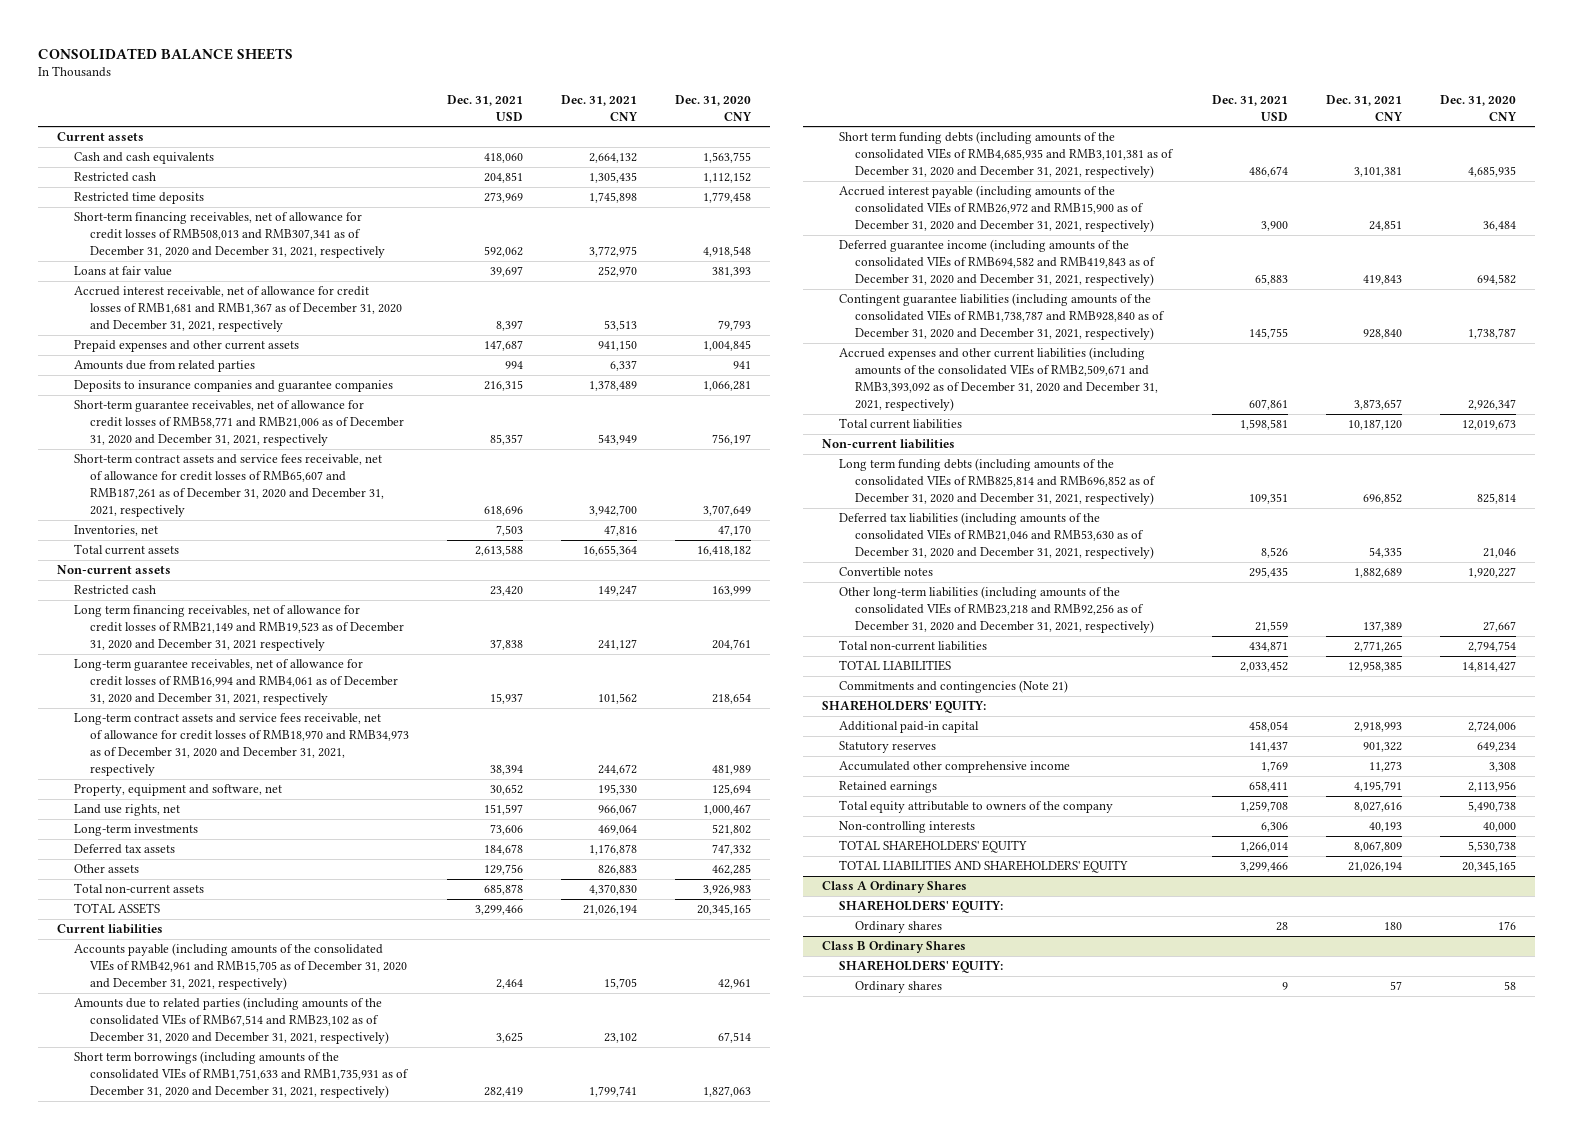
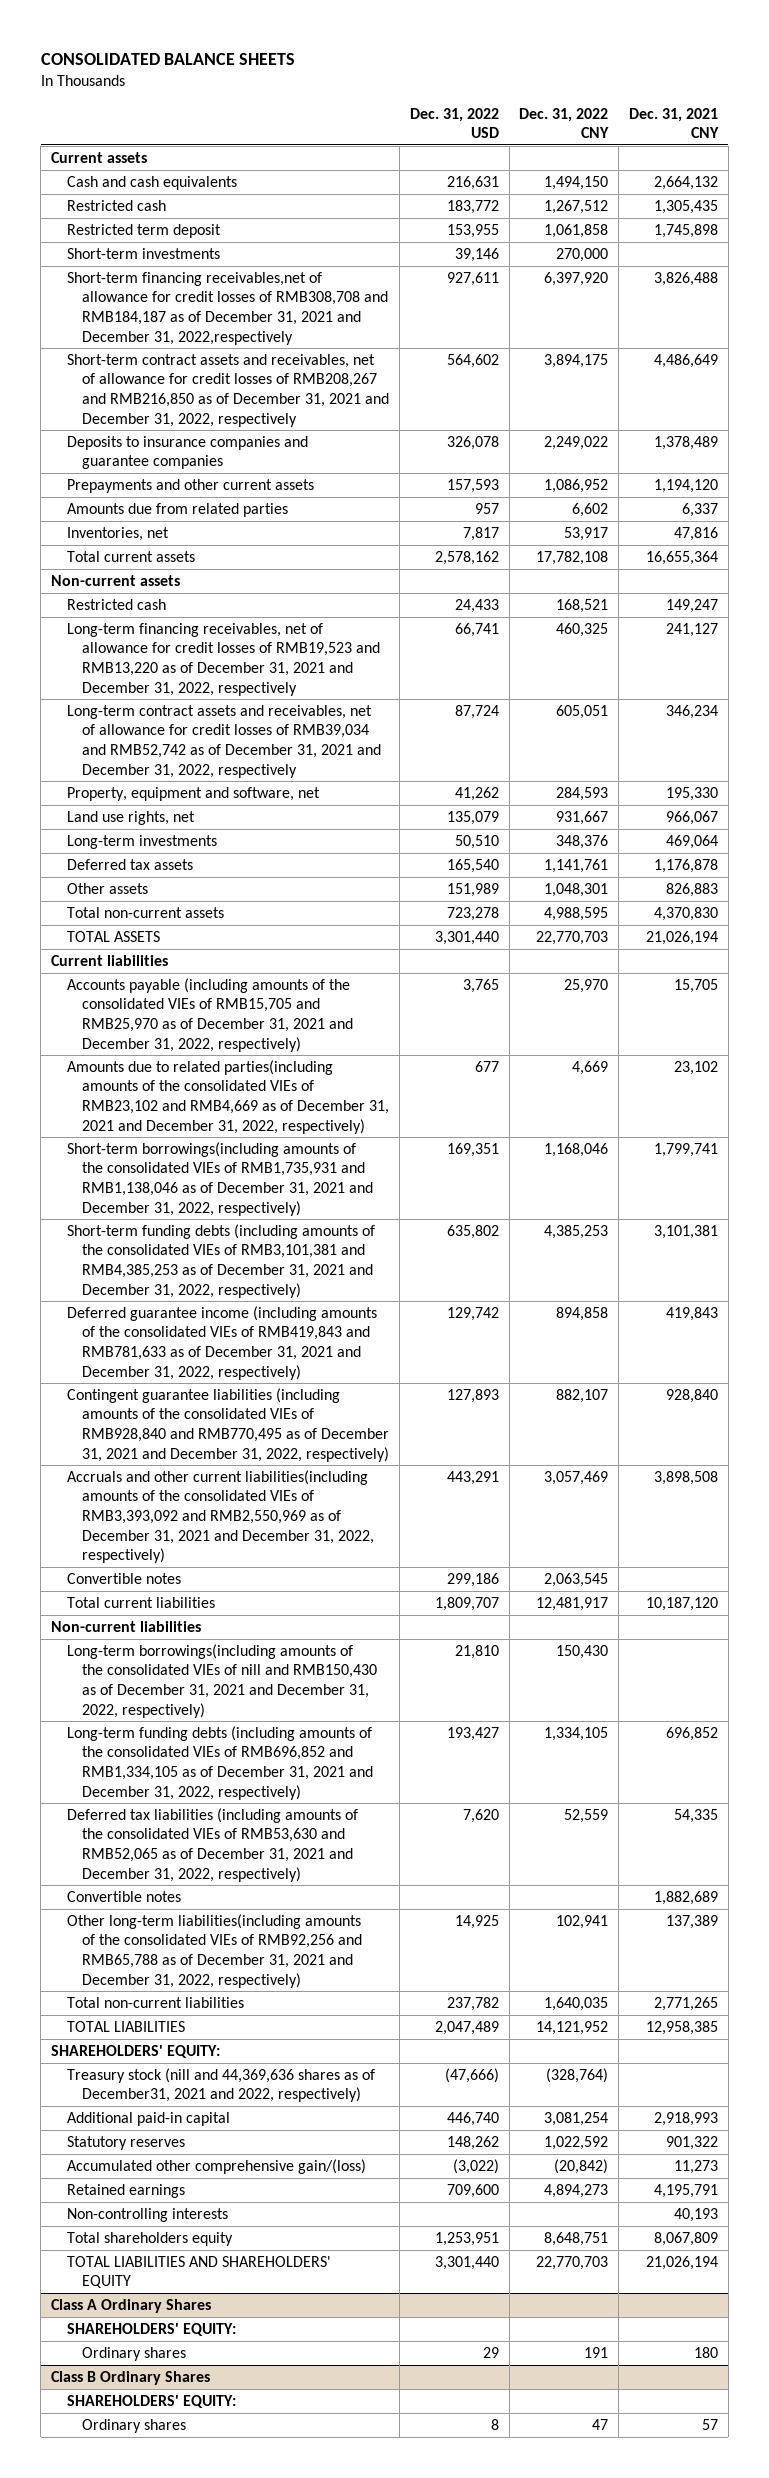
- | Dec. 31, 2021 USD | Dec. 31, 2021 CNY | Dec. 31, 2020 CNY
+ | Dec. 31, 2022 USD | Dec. 31, 2022 CNY | Dec. 31, 2021 CNY
- Restricted time deposits | 273,969 | 1,745,898 | 1,779,458
- Short-term financing receivables, net of allowance for credit losses of RMB508,013 and RMB307,341 as of December 31, 2020 and December 31, 2021, respectively | 592,062 | 3,772,975 | 4,918,548
- Loans at fair value | 39,697 | 252,970 | 381,393
- Accrued interest receivable, net of allowance for credit losses of RMB1,681 and RMB1,367 as of December 31, 2020 and December 31, 2021, respectively | 8,397 | 53,513 | 79,793
- Prepaid expenses and other current assets | 147,687 | 941,150 | 1,004,845
+ Restricted term deposit | 153,955 | 1,061,858 | 1,745,898
+ Short-term investments | 39,146 | 270,000 |
+ Short-term financing receivables,net of allowance for credit losses of RMB308,708 and RMB184,187 as of December 31, 2021 and December 31, 2022,respectively | 927,611 | 6,397,920 | 3,826,488
+ Short-term contract assets and receivables, net of allowance for credit losses of RMB208,267 and RMB216,850 as of December 31, 2021 and December 31, 2022, respectively | 564,602 | 3,894,175 | 4,486,649
- Short-term guarantee receivables, net of allowance for credit losses of RMB58,771 and RMB21,006 as of December 31, 2020 and December 31, 2021, respectively | 85,357 | 543,949 | 756,197
- Short-term contract assets and service fees receivable, net of allowance for credit losses of RMB65,607 and RMB187,261 as of December 31, 2020 and December 31, 2021, respectively | 618,696 | 3,942,700 | 3,707,649
+ Prepayments and other current assets | 157,593 | 1,086,952 | 1,194,120
moved down: Amounts due from related parties | 957 | 6,602 | 6,337
- Long term financing receivables, net of allowance for credit losses of RMB21,149 and RMB19,523 as of December 31, 2020 and December 31, 2021 respectively | 37,838 | 241,127 | 204,761
- Long-term guarantee receivables, net of allowance for credit losses of RMB16,994 and RMB4,061 as of December 31, 2020 and December 31, 2021, respectively | 15,937 | 101,562 | 218,654
- Long-term contract assets and service fees receivable, net of allowance for credit losses of RMB18,970 and RMB34,973 as of December 31, 2020 and December 31, 2021, respectively | 38,394 | 244,672 | 481,989
+ Long-term financing receivables, net of allowance for credit losses of RMB19,523 and RMB13,220 as of December 31, 2021 and December 31, 2022, respectively | 66,741 | 460,325 | 241,127
+ Long-term contract assets and receivables, net of allowance for credit losses of RMB39,034 and RMB52,742 as of December 31, 2021 and December 31, 2022, respectively | 87,724 | 605,051 | 346,234
- Accounts payable (including amounts of the consolidated VIEs of RMB42,961 and RMB15,705 as of December 31, 2020 and December 31, 2021, respectively) | 2,464 | 15,705 | 42,961
- Amounts due to related parties (including amounts of the consolidated VIEs of RMB67,514 and RMB23,102 as of December 31, 2020 and December 31, 2021, respectively) | 3,625 | 23,102 | 67,514
- Short term borrowings (including amounts of the consolidated VIEs of RMB1,751,633 and RMB1,735,931 as of December 31, 2020 and December 31, 2021, respectively) | 282,419 | 1,799,741 | 1,827,063
- Short term funding debts (including amounts of the consolidated VIEs of RMB4,685,935 and RMB3,101,381 as of December 31, 2020 and December 31, 2021, respectively) | 486,674 | 3,101,381 | 4,685,935
- Accrued interest payable (including amounts of the consolidated VIEs of RMB26,972 and RMB15,900 as of December 31, 2020 and December 31, 2021, respectively) | 3,900 | 24,851 | 36,484
- Deferred guarantee income (including amounts of the consolidated VIEs of RMB694,582 and RMB419,843 as of December 31, 2020 and December 31, 2021, respectively) | 65,883 | 419,843 | 694,582
- Contingent guarantee liabilities (including amounts of the consolidated VIEs of RMB1,738,787 and RMB928,840 as of December 31, 2020 and December 31, 2021, respectively) | 145,755 | 928,840 | 1,738,787
- Accrued expenses and other current liabilities (including amounts of the consolidated VIEs of RMB2,509,671 and RMB3,393,092 as of December 31, 2020 and December 31, 2021, respectively) | 607,861 | 3,873,657 | 2,926,347
+ Accounts payable (including amounts of the consolidated VIEs of RMB15,705 and RMB25,970 as of December 31, 2021 and December 31, 2022, respectively) | 3,765 | 25,970 | 15,705
+ Amounts due to related parties(including amounts of the consolidated VIEs of RMB23,102 and RMB4,669 as of December 31, 2021 and December 31, 2022, respectively) | 677 | 4,669 | 23,102
+ Short-term borrowings(including amounts of the consolidated VIEs of RMB1,735,931 and RMB1,138,046 as of December 31, 2021 and December 31, 2022, respectively) | 169,351 | 1,168,046 | 1,799,741
+ Short-term funding debts (including amounts of the consolidated VIEs of RMB3,101,381 and RMB4,385,253 as of December 31, 2021 and December 31, 2022, respectively) | 635,802 | 4,385,253 | 3,101,381
+ Deferred guarantee income (including amounts of the consolidated VIEs of RMB419,843 and RMB781,633 as of December 31, 2021 and December 31, 2022, respectively) | 129,742 | 894,858 | 419,843
+ Contingent guarantee liabilities (including amounts of the consolidated VIEs of RMB928,840 and RMB770,495 as of December 31, 2021 and December 31, 2022, respectively) | 127,893 | 882,107 | 928,840
+ Accruals and other current liabilities(including amounts of the consolidated VIEs of RMB3,393,092 and RMB2,550,969 as of December 31, 2021 and December 31, 2022, respectively) | 443,291 | 3,057,469 | 3,898,508
+ Convertible notes | 299,186 | 2,063,545 |
- Long term funding debts (including amounts of the consolidated VIEs of RMB825,814 and RMB696,852 as of December 31, 2020 and December 31, 2021, respectively) | 109,351 | 696,852 | 825,814
- Deferred tax liabilities (including amounts of the consolidated VIEs of RMB21,046 and RMB53,630 as of December 31, 2020 and December 31, 2021, respectively) | 8,526 | 54,335 | 21,046
+ Long-term borrowings(including amounts of the consolidated VIEs of nill and RMB150,430 as of December 31, 2021 and December 31, 2022, respectively) | 21,810 | 150,430 |
+ Long-term funding debts (including amounts of the consolidated VIEs of RMB696,852 and RMB1,334,105 as of December 31, 2021 and December 31, 2022, respectively) | 193,427 | 1,334,105 | 696,852
+ Deferred tax liabilities (including amounts of the consolidated VIEs of RMB53,630 and RMB52,065 as of December 31, 2021 and December 31, 2022, respectively) | 7,620 | 52,559 | 54,335
- Other long-term liabilities (including amounts of the consolidated VIEs of RMB23,218 and RMB92,256 as of December 31, 2020 and December 31, 2021, respectively) | 21,559 | 137,389 | 27,667
+ Other long-term liabilities(including amounts of the consolidated VIEs of RMB92,256 and RMB65,788 as of December 31, 2021 and December 31, 2022, respectively) | 14,925 | 102,941 | 137,389
- Commitments and contingencies (Note 21)
+ Treasury stock (nill and 44,369,636 shares as of December31, 2021 and 2022, respectively) | (47,666) | (328,764) |
- Accumulated other comprehensive income | 1,769 | 11,273 | 3,308
+ Accumulated other comprehensive gain/(loss) | (3,022) | (20,842) | 11,273
- Total equity attributable to owners of the company | 1,259,708 | 8,027,616 | 5,490,738
- TOTAL SHAREHOLDERS' EQUITY | 1,266,014 | 8,067,809 | 5,530,738
+ Total shareholders equity | 1,253,951 | 8,648,751 | 8,067,809

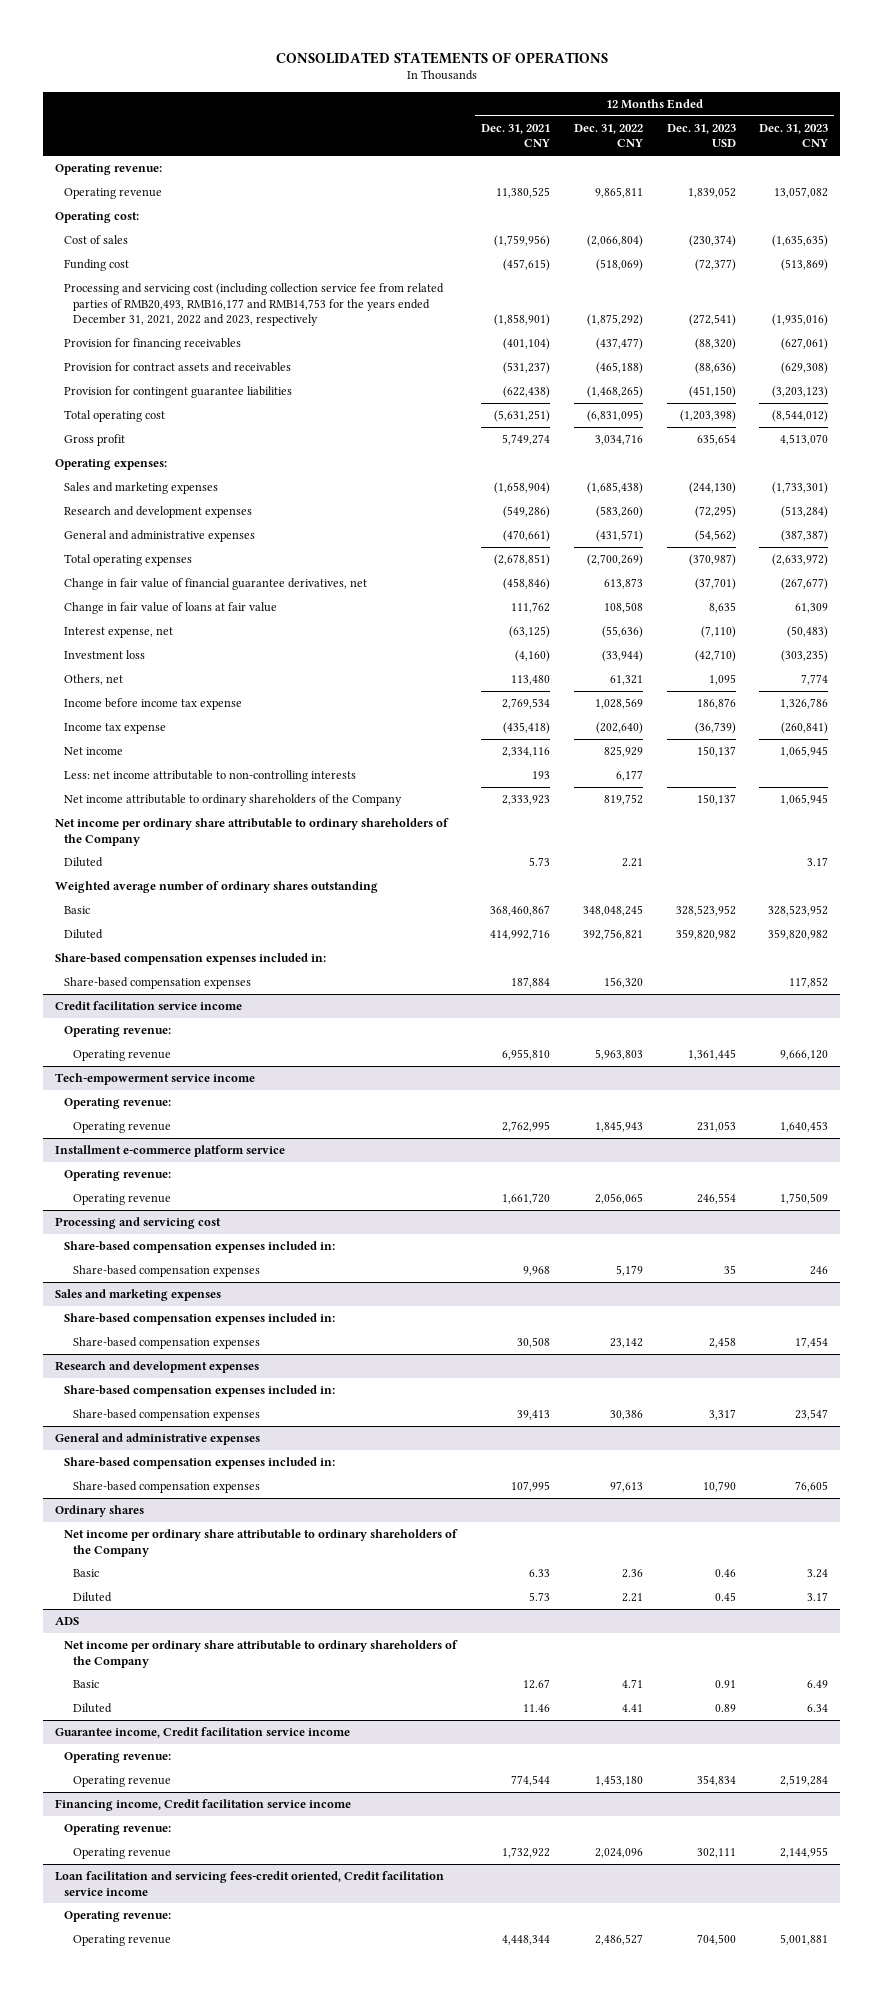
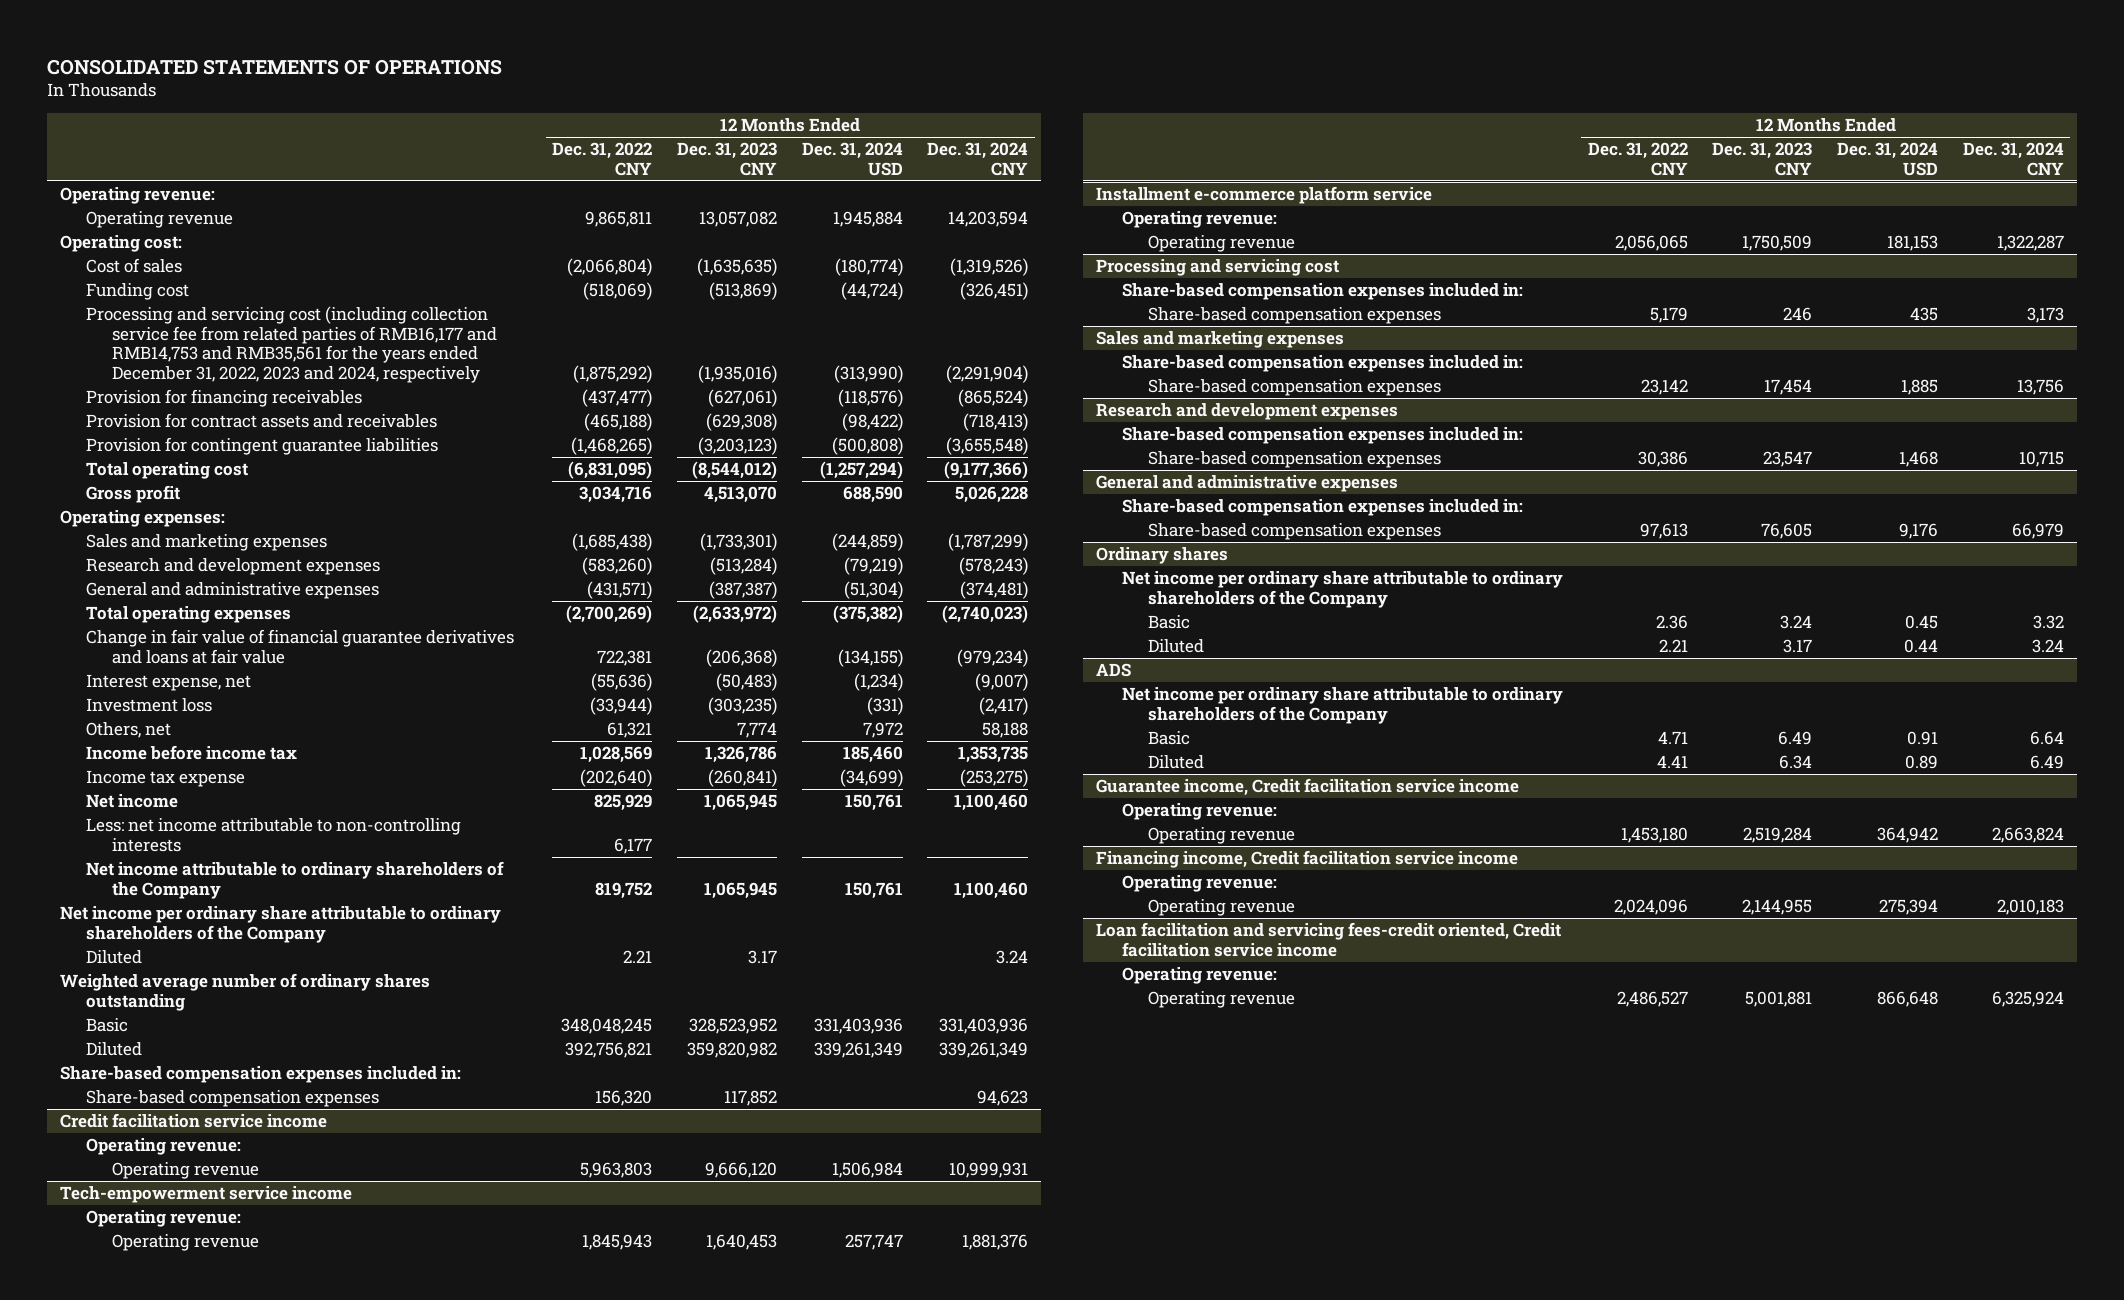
- | 12 Months Ended Dec. 31, 2021 CNY | 12 Months Ended Dec. 31, 2022 CNY | 12 Months Ended Dec. 31, 2023 USD | 12 Months Ended Dec. 31, 2023 CNY
+ | 12 Months Ended Dec. 31, 2022 CNY | 12 Months Ended Dec. 31, 2023 CNY | 12 Months Ended Dec. 31, 2024 USD | 12 Months Ended Dec. 31, 2024 CNY
- Processing and servicing cost (including collection service fee from related parties of RMB20,493, RMB16,177 and RMB14,753 for the years ended December 31, 2021, 2022 and 2023, respectively | (1,858,901) | (1,875,292) | (272,541) | (1,935,016)
+ Processing and servicing cost (including collection service fee from related parties of RMB16,177 and RMB14,753 and RMB35,561 for the years ended December 31, 2022, 2023 and 2024, respectively | (1,875,292) | (1,935,016) | (313,990) | (2,291,904)
- Change in fair value of financial guarantee derivatives, net | (458,846) | 613,873 | (37,701) | (267,677)
- Change in fair value of loans at fair value | 111,762 | 108,508 | 8,635 | 61,309
+ Change in fair value of financial guarantee derivatives and loans at fair value | 722,381 | (206,368) | (134,155) | (979,234)
- Income before income tax expense | 2,769,534 | 1,028,569 | 186,876 | 1,326,786
+ Income before income tax | 1,028,569 | 1,326,786 | 185,460 | 1,353,735

